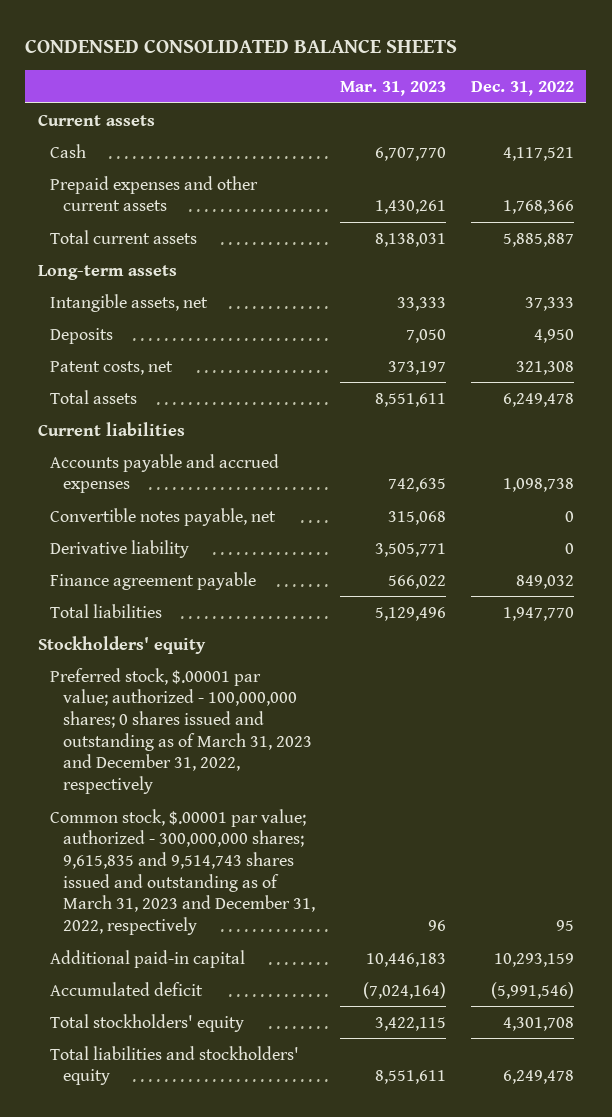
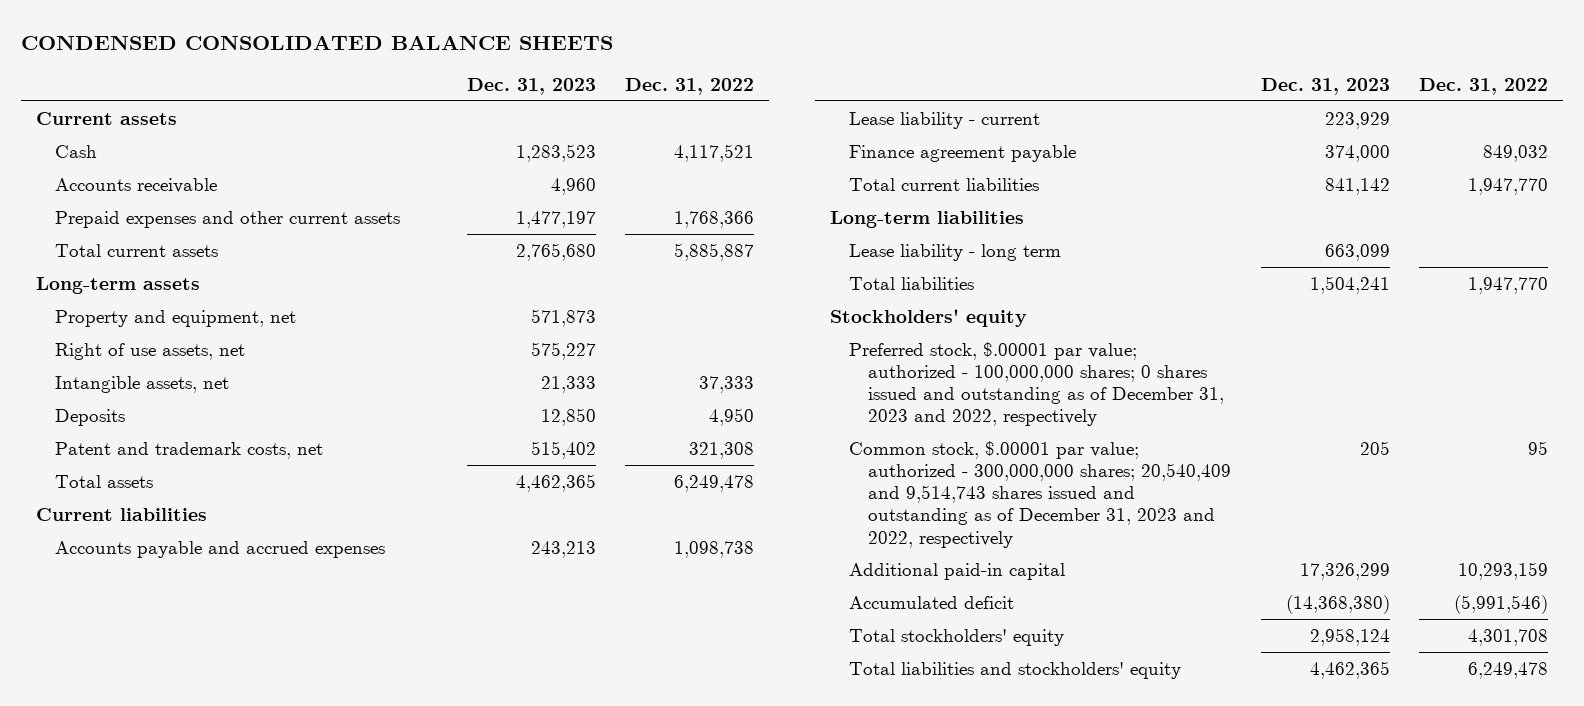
- | Mar. 31, 2023 | Dec. 31, 2022
+ | Dec. 31, 2023 | Dec. 31, 2022
+ Accounts receivable | 4,960 |
+ Property and equipment, net | 571,873 |
+ Right of use assets, net | 575,227 |
- Patent costs, net | 373,197 | 321,308
+ Patent and trademark costs, net | 515,402 | 321,308
- Convertible notes payable, net | 315,068 | 0
- Derivative liability | 3,505,771 | 0
+ Lease liability - current | 223,929 |
+ Total current liabilities | 841,142 | 1,947,770
+ Long-term liabilities
+ Lease liability - long term | 663,099 |
- Preferred stock, $.00001 par value; authorized - 100,000,000 shares; 0 shares issued and outstanding as of March 31, 2023 and December 31, 2022, respectively
- Common stock, $.00001 par value; authorized - 300,000,000 shares; 9,615,835 and 9,514,743 shares issued and outstanding as of March 31, 2023 and December 31, 2022, respectively | 96 | 95
+ Preferred stock, $.00001 par value; authorized - 100,000,000 shares; 0 shares issued and outstanding as of December 31, 2023 and 2022, respectively
+ Common stock, $.00001 par value; authorized - 300,000,000 shares; 20,540,409 and 9,514,743 shares issued and outstanding as of December 31, 2023 and 2022, respectively | 205 | 95

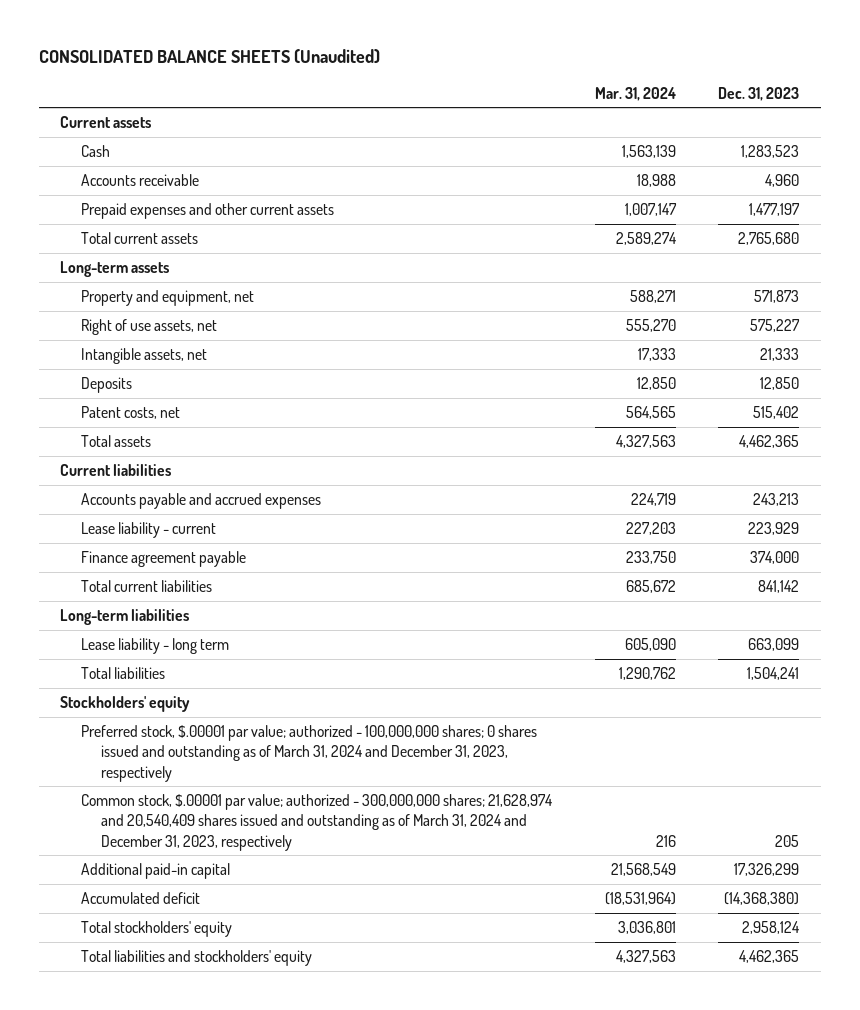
- CONDENSED CONSOLIDATED BALANCE SHEETS
+ CONSOLIDATED BALANCE SHEETS (Unaudited)
- | Dec. 31, 2023 | Dec. 31, 2022
+ | Mar. 31, 2024 | Dec. 31, 2023
- Patent and trademark costs, net | 515,402 | 321,308
+ Patent costs, net | 564,565 | 515,402
- Preferred stock, $.00001 par value; authorized - 100,000,000 shares; 0 shares issued and outstanding as of December 31, 2023 and 2022, respectively
- Common stock, $.00001 par value; authorized - 300,000,000 shares; 20,540,409 and 9,514,743 shares issued and outstanding as of December 31, 2023 and 2022, respectively | 205 | 95
+ Preferred stock, $.00001 par value; authorized - 100,000,000 shares; 0 shares issued and outstanding as of March 31, 2024 and December 31, 2023, respectively
+ Common stock, $.00001 par value; authorized - 300,000,000 shares; 21,628,974 and 20,540,409 shares issued and outstanding as of March 31, 2024 and December 31, 2023, respectively | 216 | 205

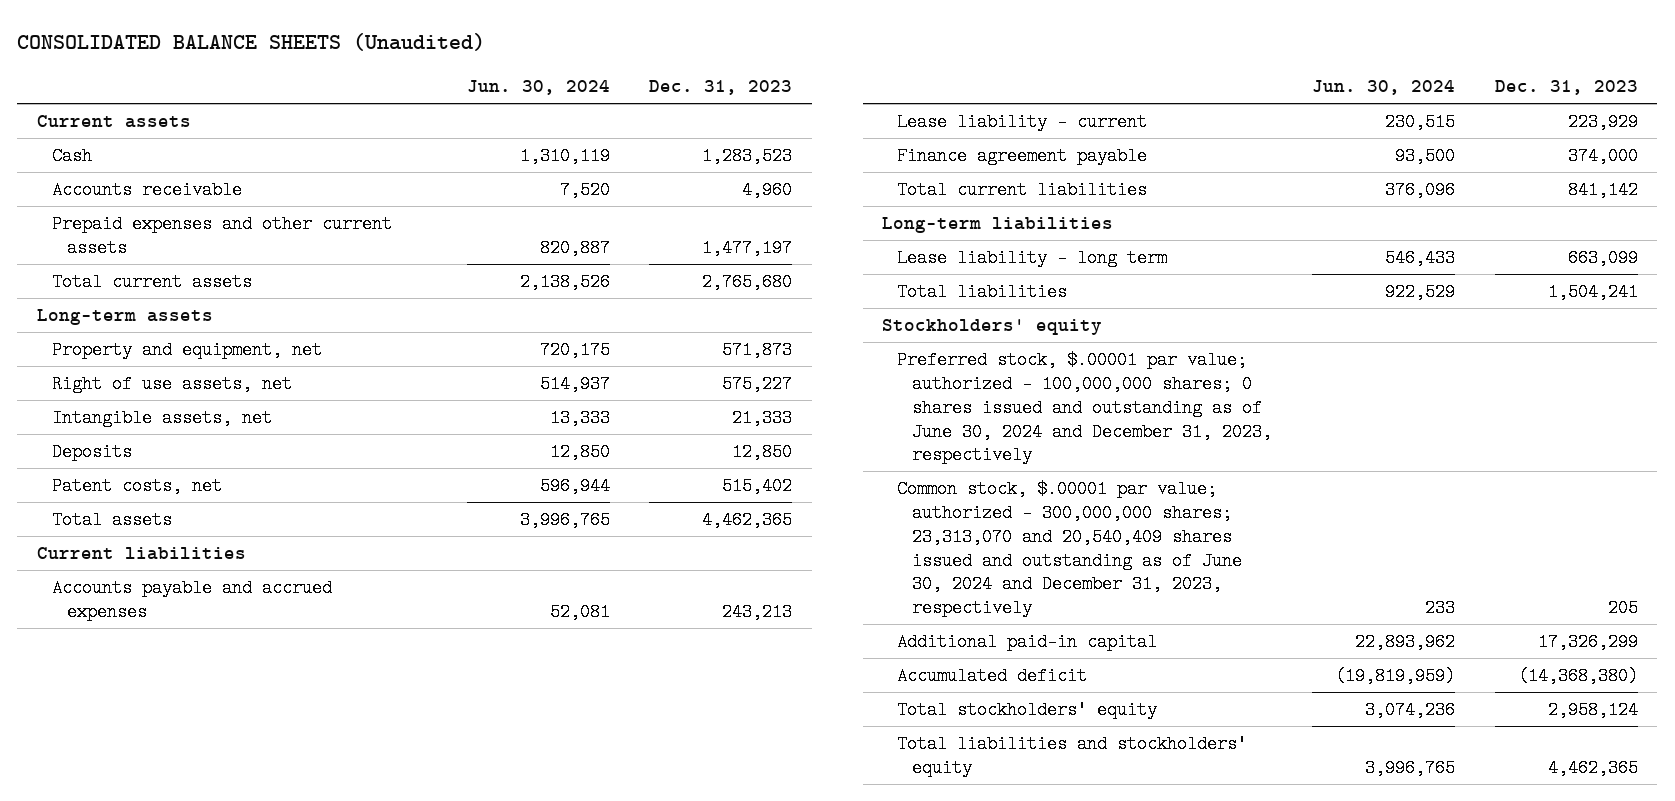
- | Mar. 31, 2024 | Dec. 31, 2023
+ | Jun. 30, 2024 | Dec. 31, 2023
- Preferred stock, $.00001 par value; authorized - 100,000,000 shares; 0 shares issued and outstanding as of March 31, 2024 and December 31, 2023, respectively
- Common stock, $.00001 par value; authorized - 300,000,000 shares; 21,628,974 and 20,540,409 shares issued and outstanding as of March 31, 2024 and December 31, 2023, respectively | 216 | 205
+ Preferred stock, $.00001 par value; authorized - 100,000,000 shares; 0 shares issued and outstanding as of June 30, 2024 and December 31, 2023, respectively
+ Common stock, $.00001 par value; authorized - 300,000,000 shares; 23,313,070 and 20,540,409 shares issued and outstanding as of June 30, 2024 and December 31, 2023, respectively | 233 | 205

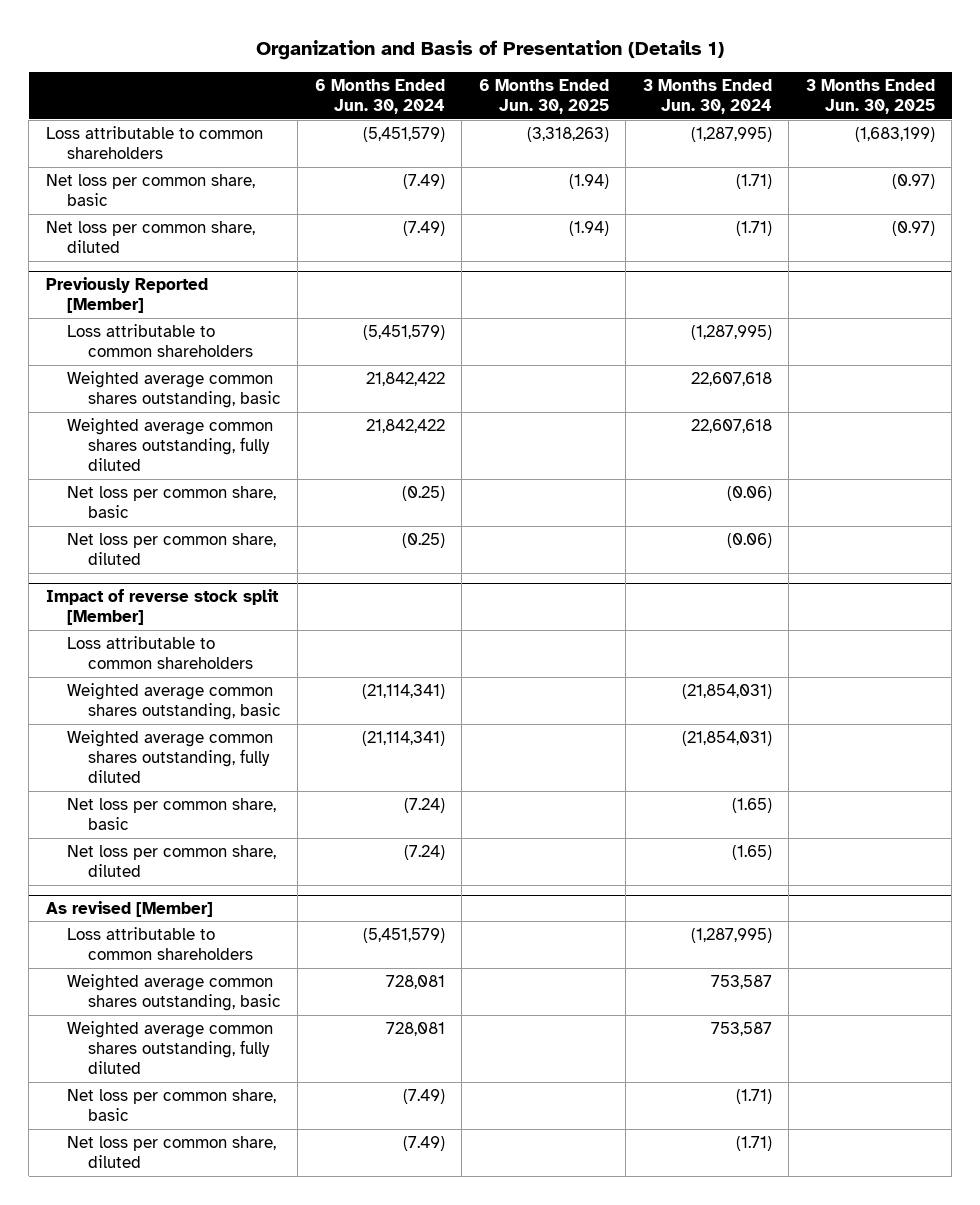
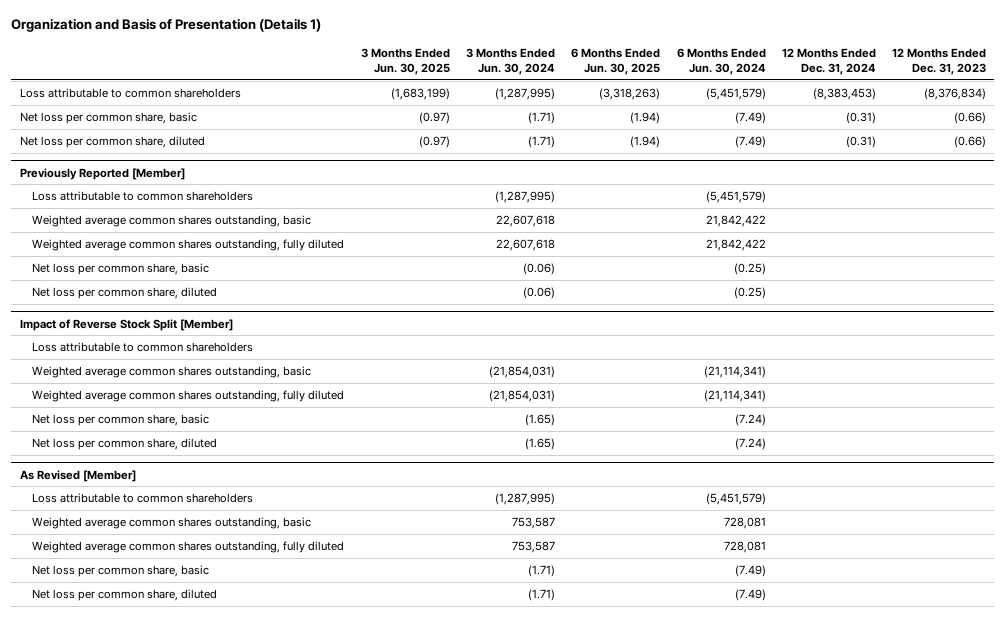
- | 6 Months Ended Jun. 30, 2024 | 6 Months Ended Jun. 30, 2025 | 3 Months Ended Jun. 30, 2024 | 3 Months Ended Jun. 30, 2025
+ | 3 Months Ended Jun. 30, 2025 | 3 Months Ended Jun. 30, 2024 | 6 Months Ended Jun. 30, 2025 | 6 Months Ended Jun. 30, 2024 | 12 Months Ended Dec. 31, 2024 | 12 Months Ended Dec. 31, 2023
- Impact of reverse stock split [Member]
+ Impact of Reverse Stock Split [Member]
- As revised [Member]
+ As Revised [Member]

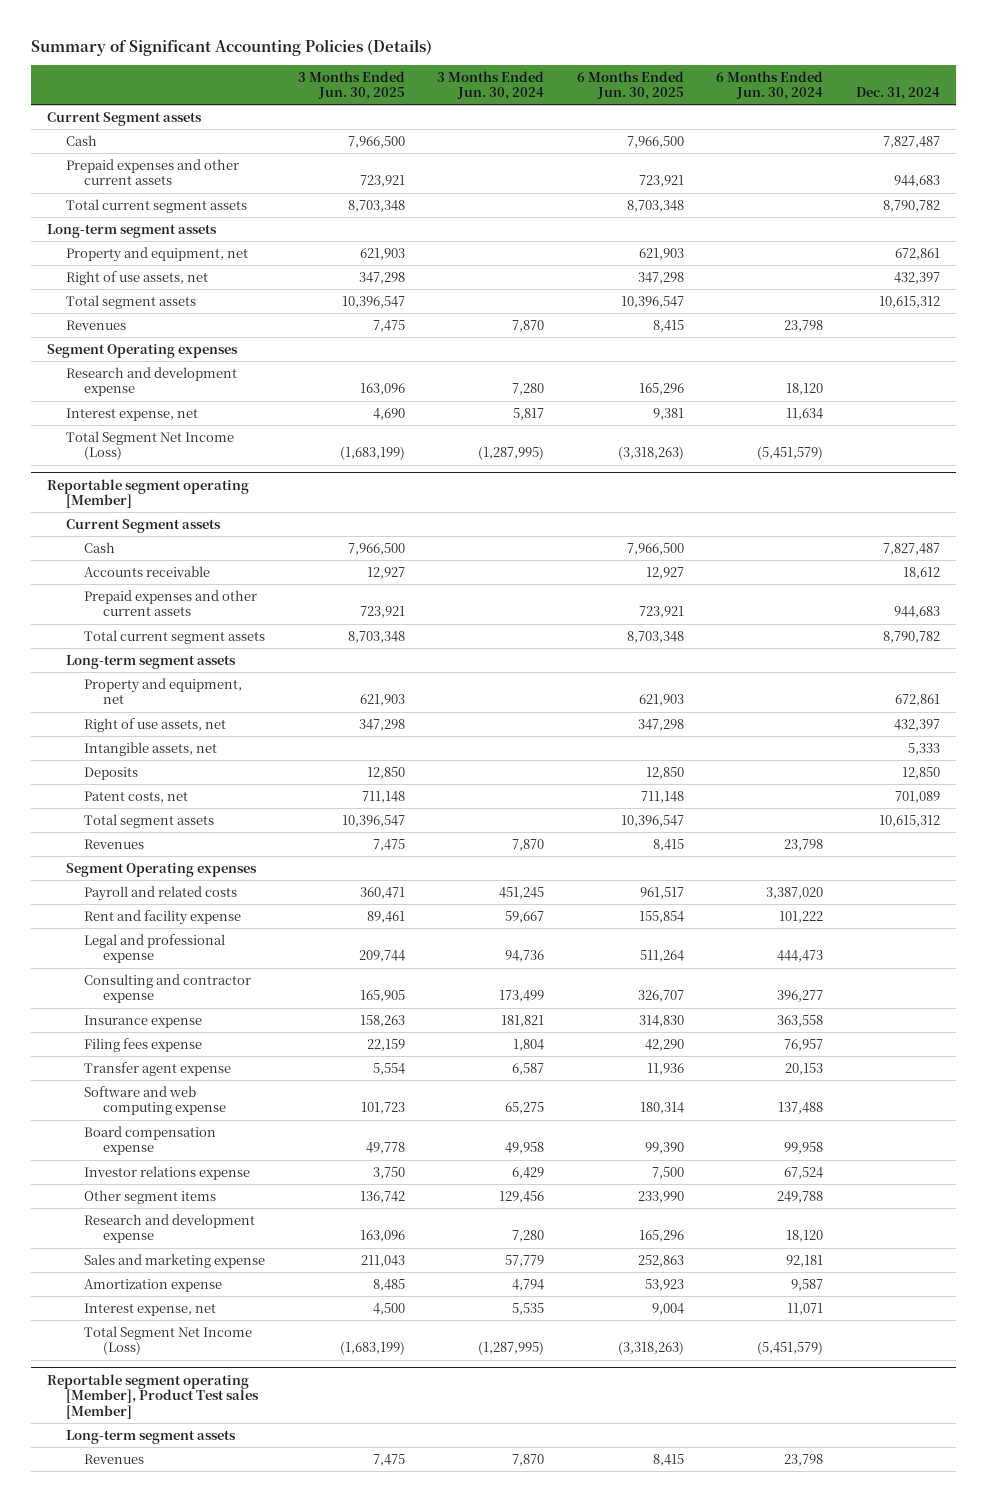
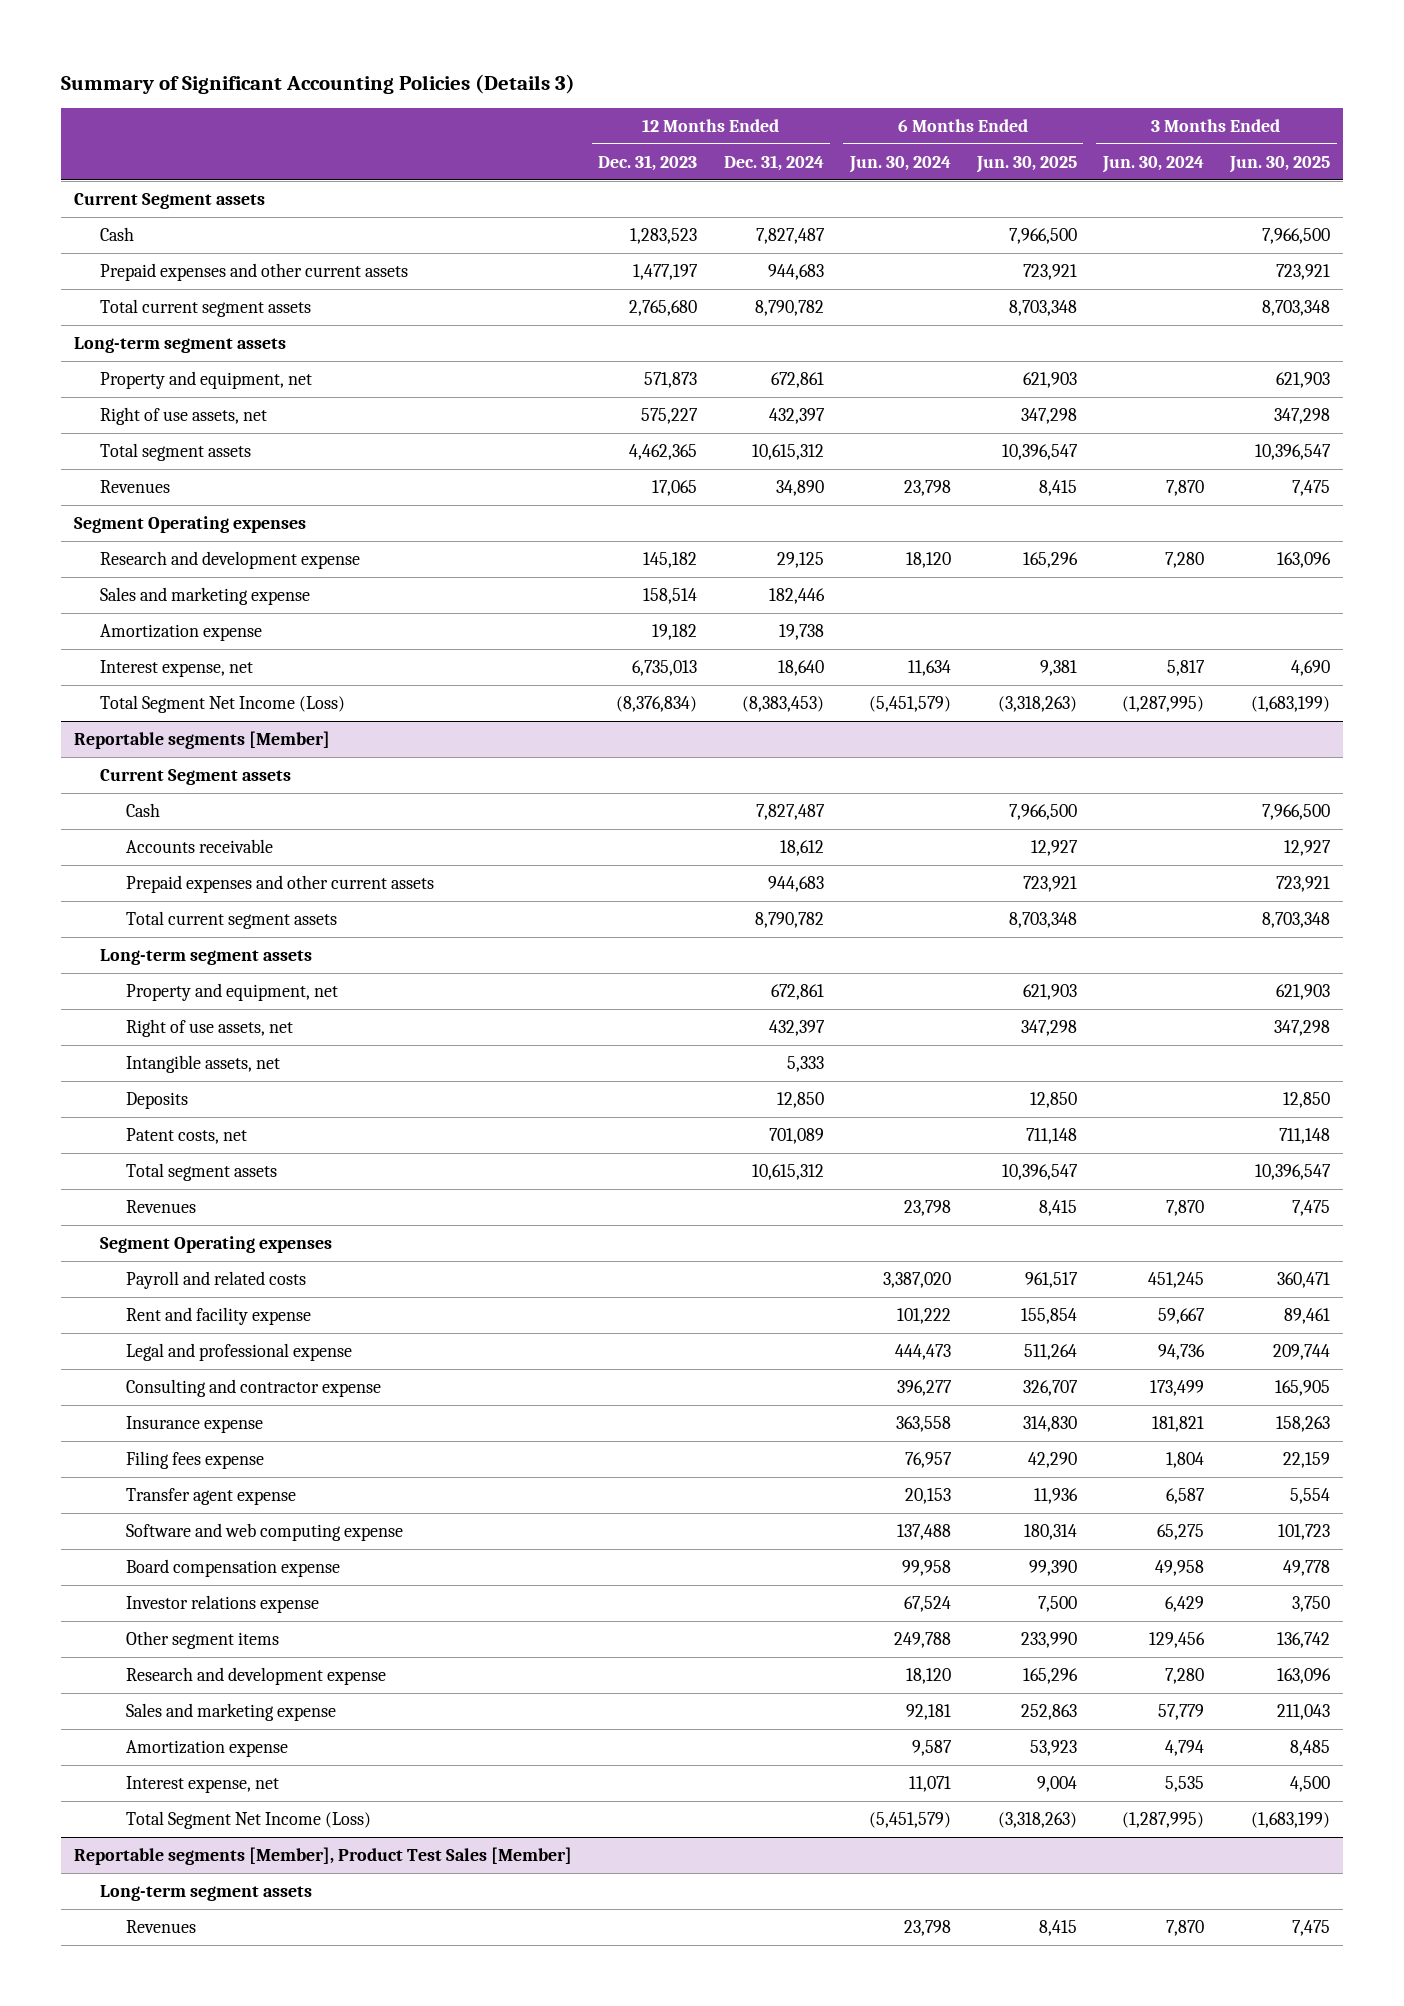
- Summary of Significant Accounting Policies (Details)
+ Summary of Significant Accounting Policies (Details 3)
- | 3 Months Ended Jun. 30, 2025 | 3 Months Ended Jun. 30, 2024 | 6 Months Ended Jun. 30, 2025 | 6 Months Ended Jun. 30, 2024 | Dec. 31, 2024
+ | 12 Months Ended Dec. 31, 2023 | 12 Months Ended Dec. 31, 2024 | 6 Months Ended Jun. 30, 2024 | 6 Months Ended Jun. 30, 2025 | 3 Months Ended Jun. 30, 2024 | 3 Months Ended Jun. 30, 2025
+ Sales and marketing expense | 158,514 | 182,446 | | | |
+ Amortization expense | 19,182 | 19,738 | | | |
- Reportable segment operating [Member]
+ Reportable segments [Member]
- Reportable segment operating [Member], Product Test sales [Member]
+ Reportable segments [Member], Product Test Sales [Member]

